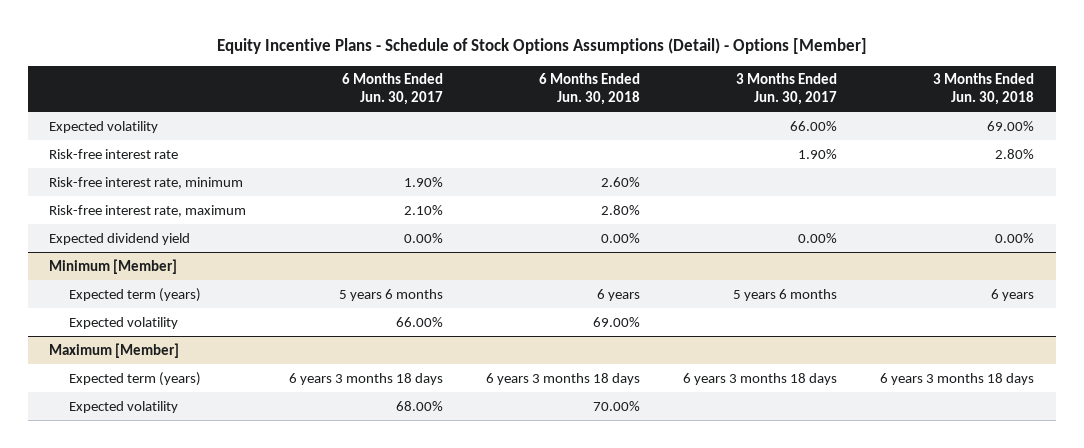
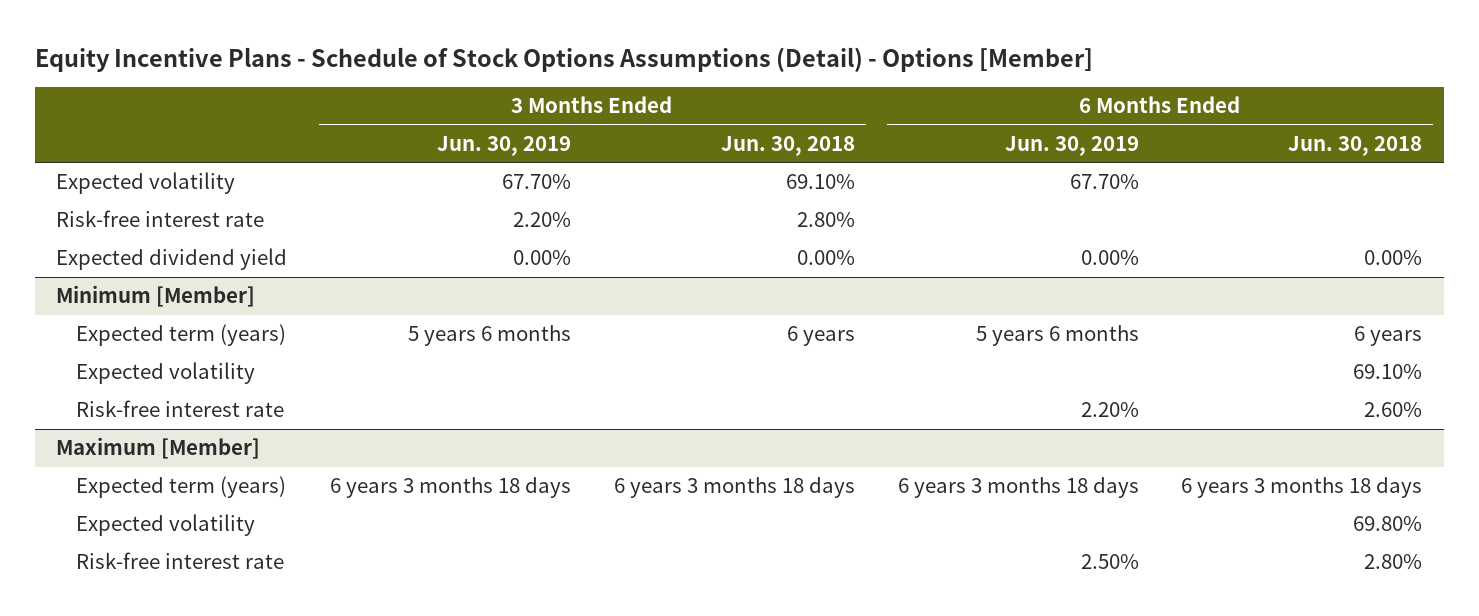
- | 6 Months Ended Jun. 30, 2017 | 6 Months Ended Jun. 30, 2018 | 3 Months Ended Jun. 30, 2017 | 3 Months Ended Jun. 30, 2018
+ | 3 Months Ended Jun. 30, 2019 | 3 Months Ended Jun. 30, 2018 | 6 Months Ended Jun. 30, 2019 | 6 Months Ended Jun. 30, 2018
- Expected volatility | | | 66.00% | 69.00%
+ Expected volatility | 67.70% | 69.10% | 67.70% |
- Risk-free interest rate, minimum | 1.90% | 2.60% | |
- Risk-free interest rate, maximum | 2.10% | 2.80% | |
@ Minimum [Member]
- Expected volatility | 66.00% | 69.00% | |
+ Expected volatility | | | | 69.10%
+ Risk-free interest rate | | | 2.20% | 2.60%
@ Maximum [Member]
- Expected volatility | 68.00% | 70.00% | |
+ Expected volatility | | | | 69.80%
+ Risk-free interest rate | | | 2.50% | 2.80%

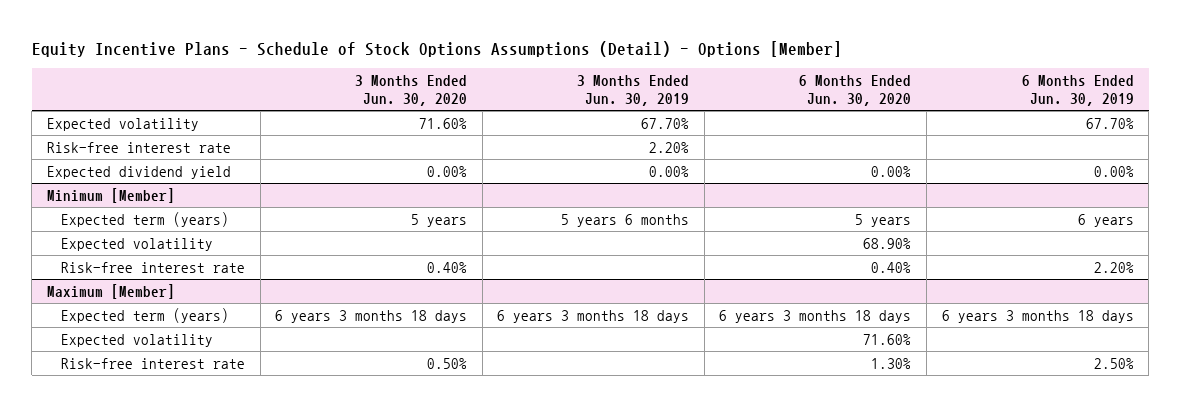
- | 3 Months Ended Jun. 30, 2019 | 3 Months Ended Jun. 30, 2018 | 6 Months Ended Jun. 30, 2019 | 6 Months Ended Jun. 30, 2018
+ | 3 Months Ended Jun. 30, 2020 | 3 Months Ended Jun. 30, 2019 | 6 Months Ended Jun. 30, 2020 | 6 Months Ended Jun. 30, 2019
@ Minimum [Member]
- Expected term (years) | 5 years 6 months | 6 years | 5 years 6 months | 6 years
+ Expected term (years) | 5 years | 5 years 6 months | 5 years | 6 years

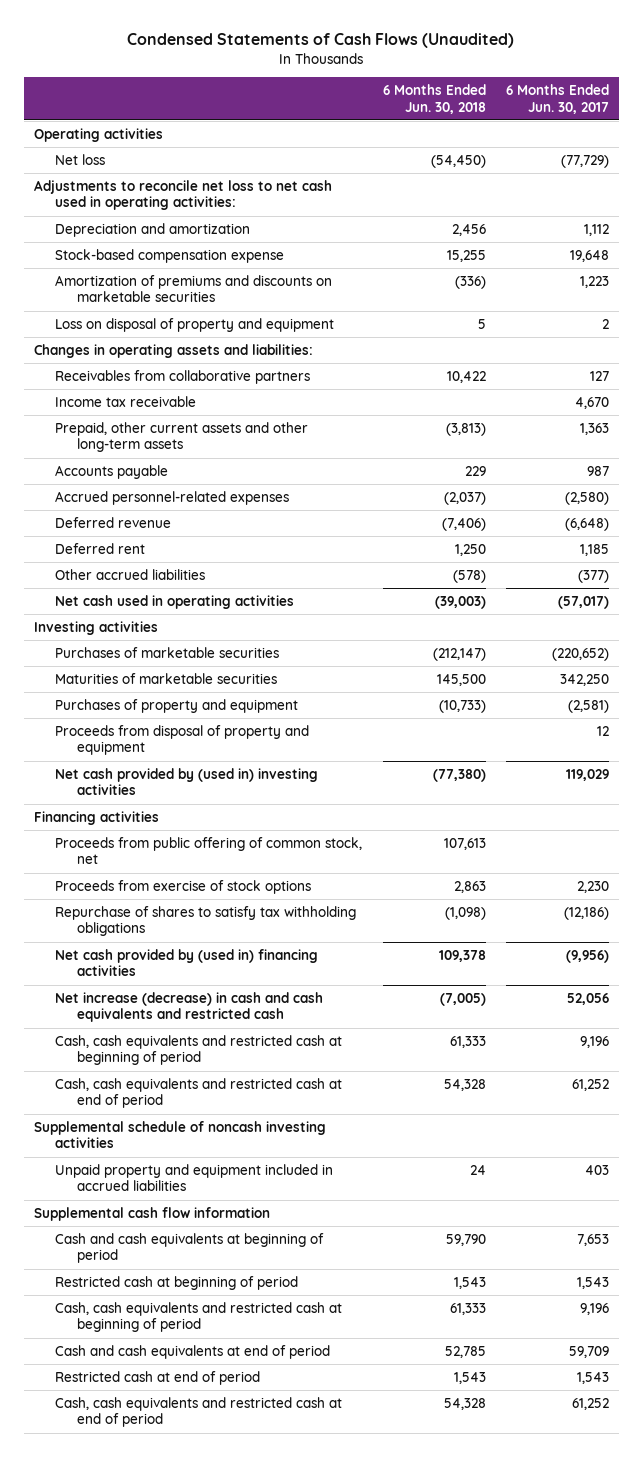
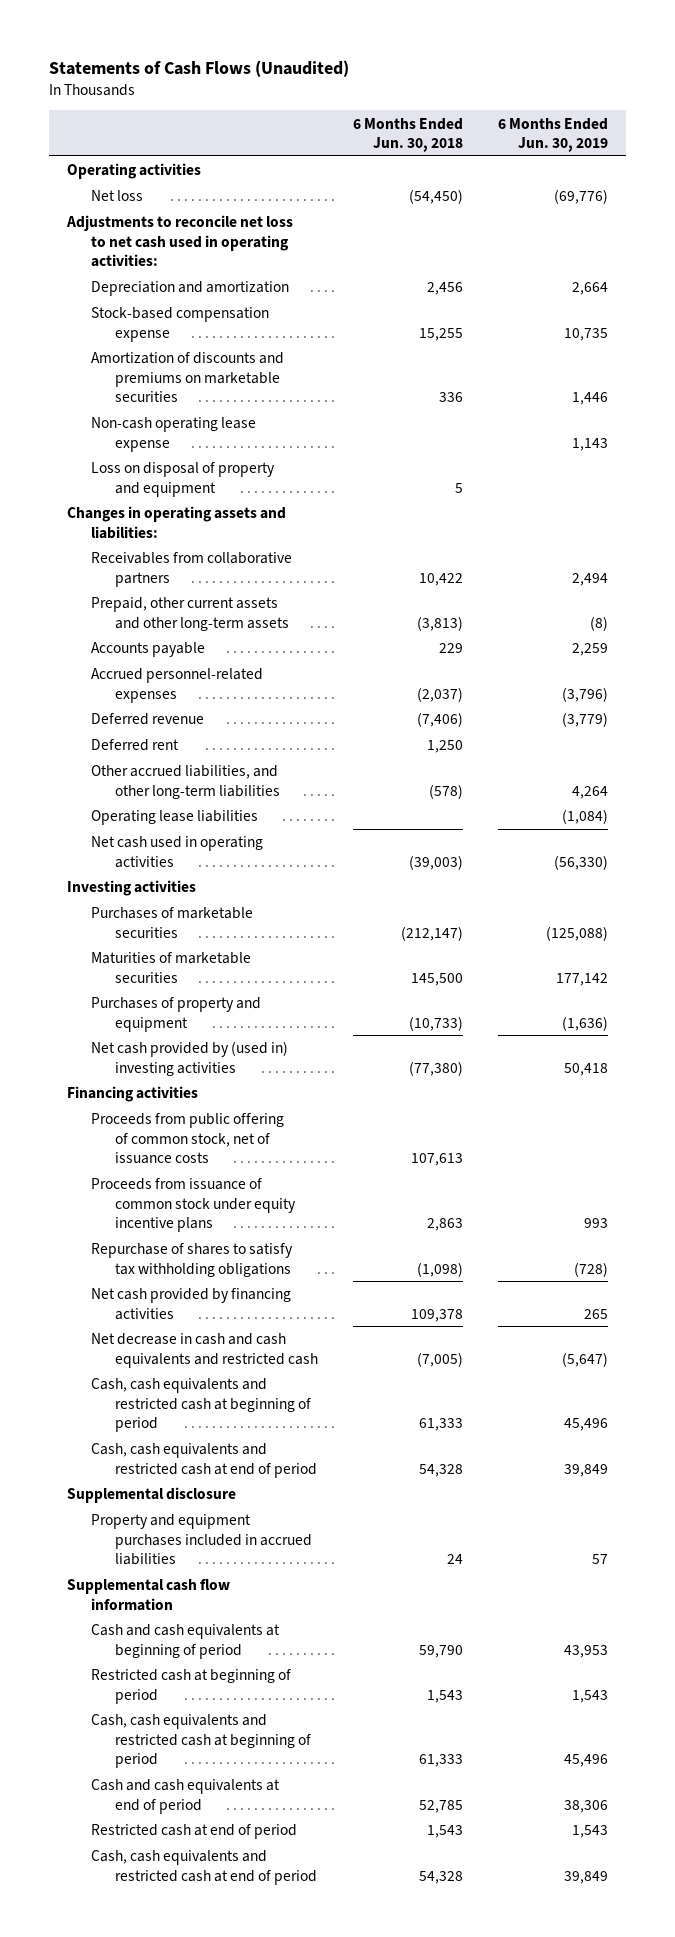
- Condensed Statements of Cash Flows (Unaudited)
+ Statements of Cash Flows (Unaudited)
- | 6 Months Ended Jun. 30, 2018 | 6 Months Ended Jun. 30, 2017
+ | 6 Months Ended Jun. 30, 2018 | 6 Months Ended Jun. 30, 2019
- Amortization of premiums and discounts on marketable securities | (336) | 1,223
+ Amortization of discounts and premiums on marketable securities | 336 | 1,446
+ Non-cash operating lease expense | | 1,143
- Income tax receivable | | 4,670
- Other accrued liabilities | (578) | (377)
+ Other accrued liabilities, and other long-term liabilities | (578) | 4,264
+ Operating lease liabilities | | (1,084)
- Proceeds from disposal of property and equipment | | 12
- Proceeds from public offering of common stock, net | 107,613 |
- Proceeds from exercise of stock options | 2,863 | 2,230
+ Proceeds from public offering of common stock, net of issuance costs | 107,613 |
+ Proceeds from issuance of common stock under equity incentive plans | 2,863 | 993
- Net cash provided by (used in) financing activities | 109,378 | (9,956)
- Net increase (decrease) in cash and cash equivalents and restricted cash | (7,005) | 52,056
+ Net cash provided by financing activities | 109,378 | 265
+ Net decrease in cash and cash equivalents and restricted cash | (7,005) | (5,647)
- Supplemental schedule of noncash investing activities
- Unpaid property and equipment included in accrued liabilities | 24 | 403
+ Supplemental disclosure
+ Property and equipment purchases included in accrued liabilities | 24 | 57

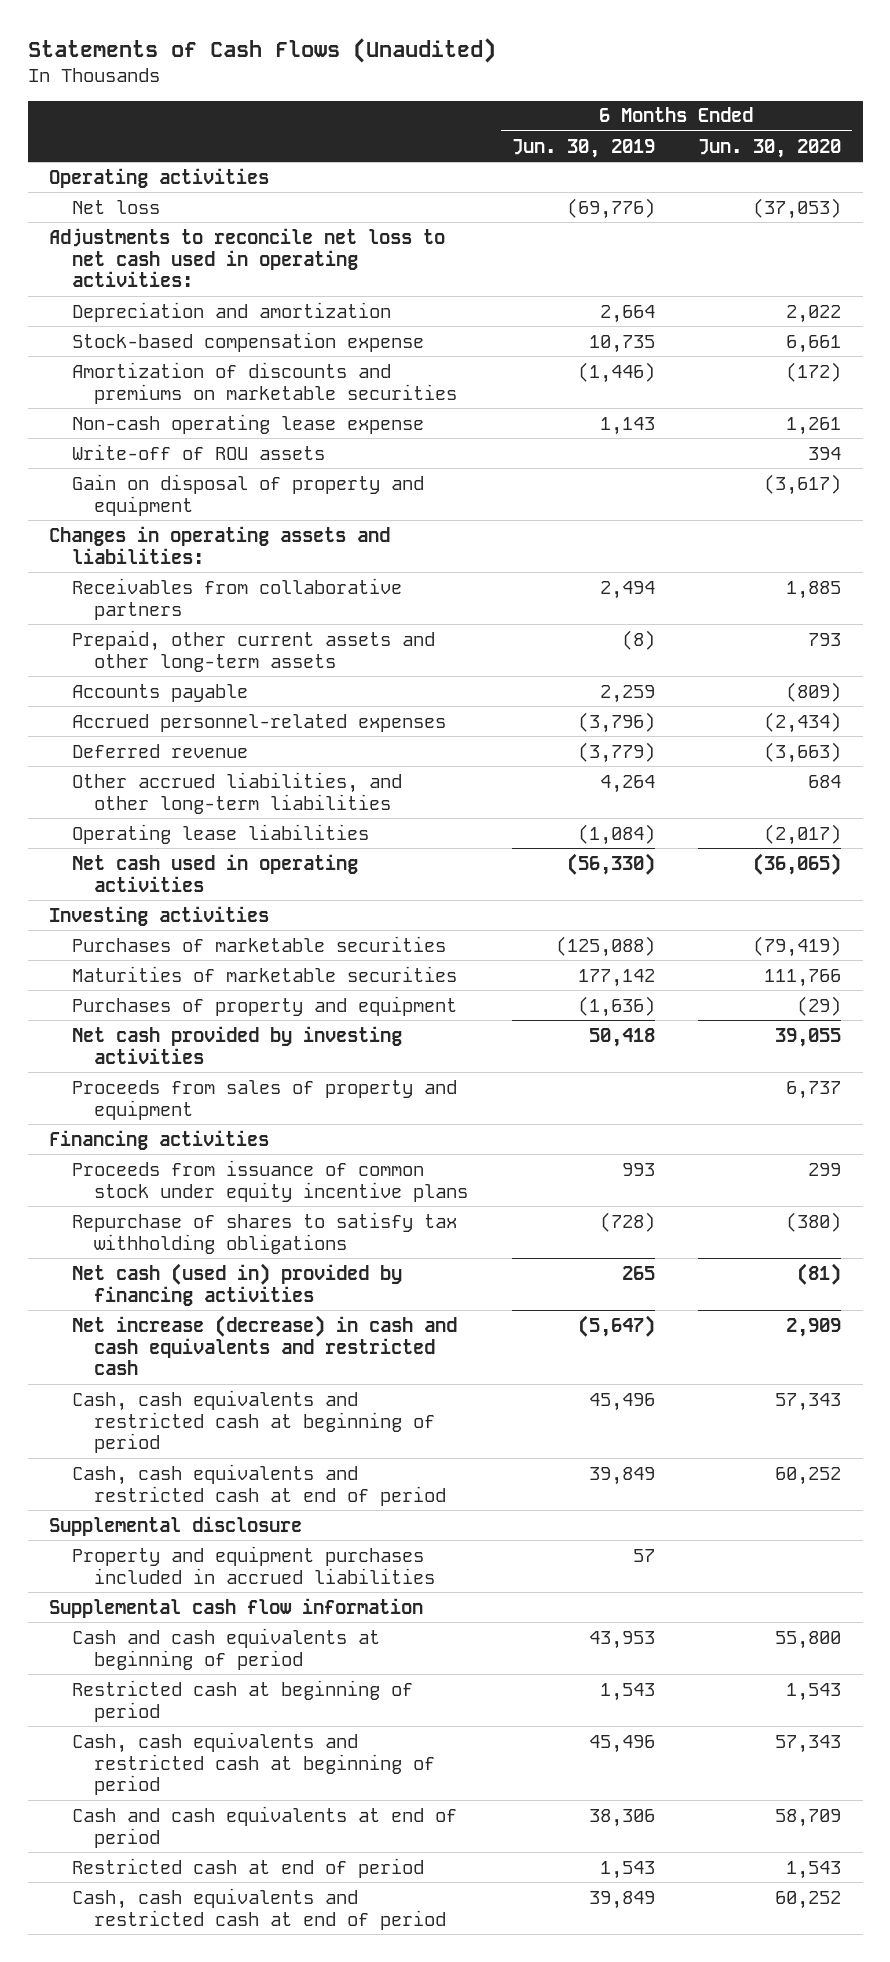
- | 6 Months Ended Jun. 30, 2018 | 6 Months Ended Jun. 30, 2019
+ | 6 Months Ended Jun. 30, 2019 | 6 Months Ended Jun. 30, 2020
- Amortization of discounts and premiums on marketable securities | 336 | 1,446
+ Amortization of discounts and premiums on marketable securities | (1,446) | (172)
- Loss on disposal of property and equipment | 5 |
+ Write-off of ROU assets | | 394
+ Gain on disposal of property and equipment | | (3,617)
- Deferred rent | 1,250 |
- Net cash provided by (used in) investing activities | (77,380) | 50,418
+ Net cash provided by investing activities | 50,418 | 39,055
+ Proceeds from sales of property and equipment | | 6,737
- Proceeds from public offering of common stock, net of issuance costs | 107,613 |
- Net cash provided by financing activities | 109,378 | 265
- Net decrease in cash and cash equivalents and restricted cash | (7,005) | (5,647)
+ Net cash (used in) provided by financing activities | 265 | (81)
+ Net increase (decrease) in cash and cash equivalents and restricted cash | (5,647) | 2,909

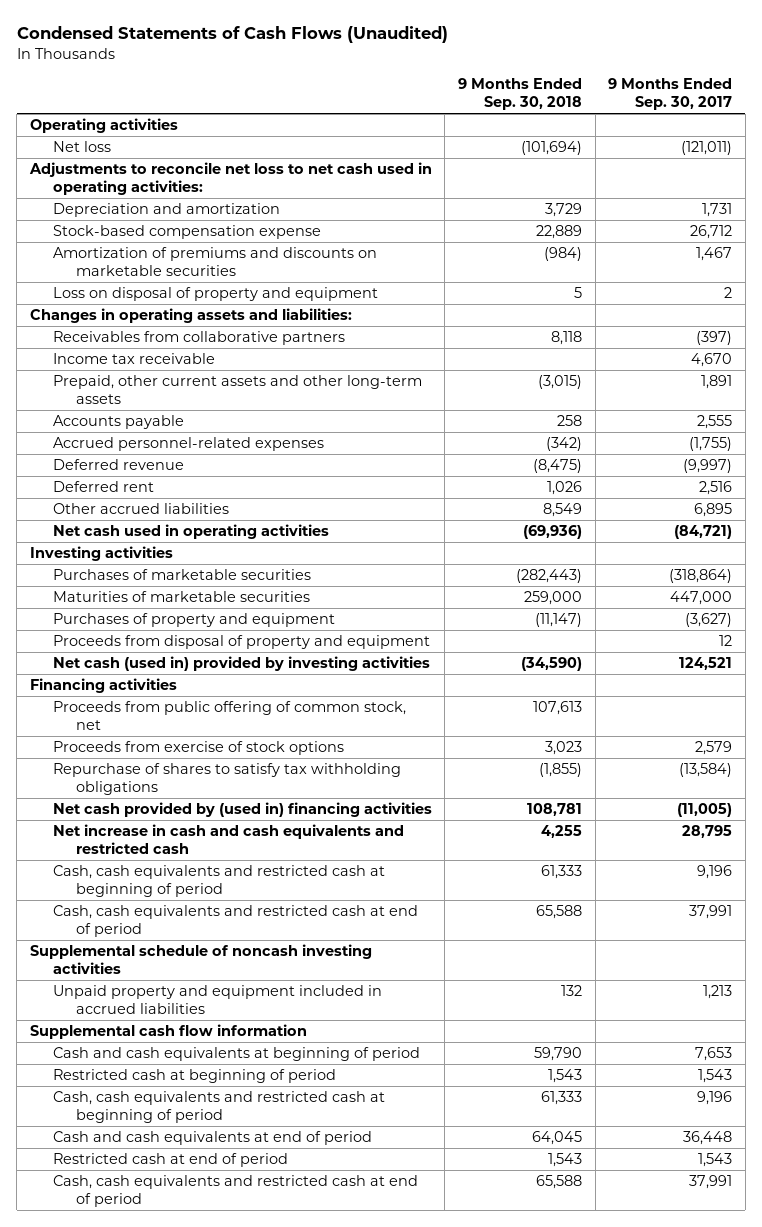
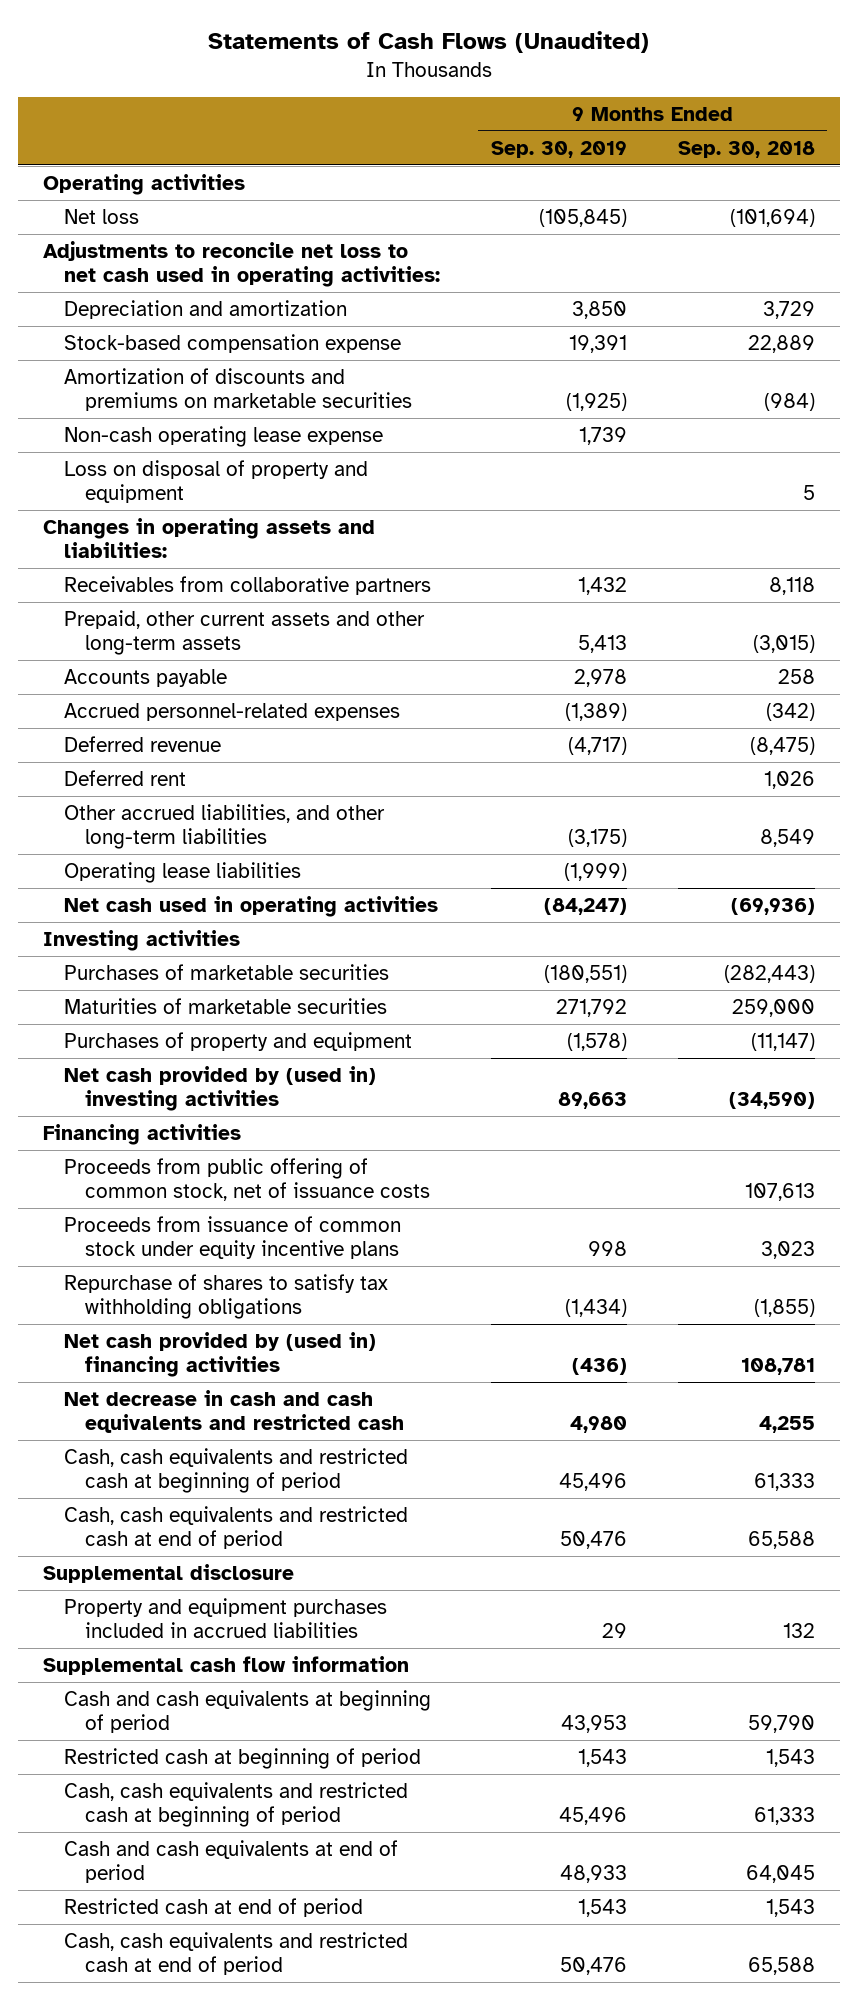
- Condensed Statements of Cash Flows (Unaudited)
+ Statements of Cash Flows (Unaudited)
- | 9 Months Ended Sep. 30, 2018 | 9 Months Ended Sep. 30, 2017
+ | 9 Months Ended Sep. 30, 2019 | 9 Months Ended Sep. 30, 2018
- Amortization of premiums and discounts on marketable securities | (984) | 1,467
+ Amortization of discounts and premiums on marketable securities | (1,925) | (984)
+ Non-cash operating lease expense | 1,739 |
- Income tax receivable | | 4,670
- Other accrued liabilities | 8,549 | 6,895
+ Other accrued liabilities, and other long-term liabilities | (3,175) | 8,549
+ Operating lease liabilities | (1,999) |
- Proceeds from disposal of property and equipment | | 12
- Net cash (used in) provided by investing activities | (34,590) | 124,521
+ Net cash provided by (used in) investing activities | 89,663 | (34,590)
- Proceeds from public offering of common stock, net | 107,613 |
- Proceeds from exercise of stock options | 3,023 | 2,579
+ Proceeds from public offering of common stock, net of issuance costs | | 107,613
+ Proceeds from issuance of common stock under equity incentive plans | 998 | 3,023
- Net increase in cash and cash equivalents and restricted cash | 4,255 | 28,795
+ Net decrease in cash and cash equivalents and restricted cash | 4,980 | 4,255
- Supplemental schedule of noncash investing activities
- Unpaid property and equipment included in accrued liabilities | 132 | 1,213
+ Supplemental disclosure
+ Property and equipment purchases included in accrued liabilities | 29 | 132

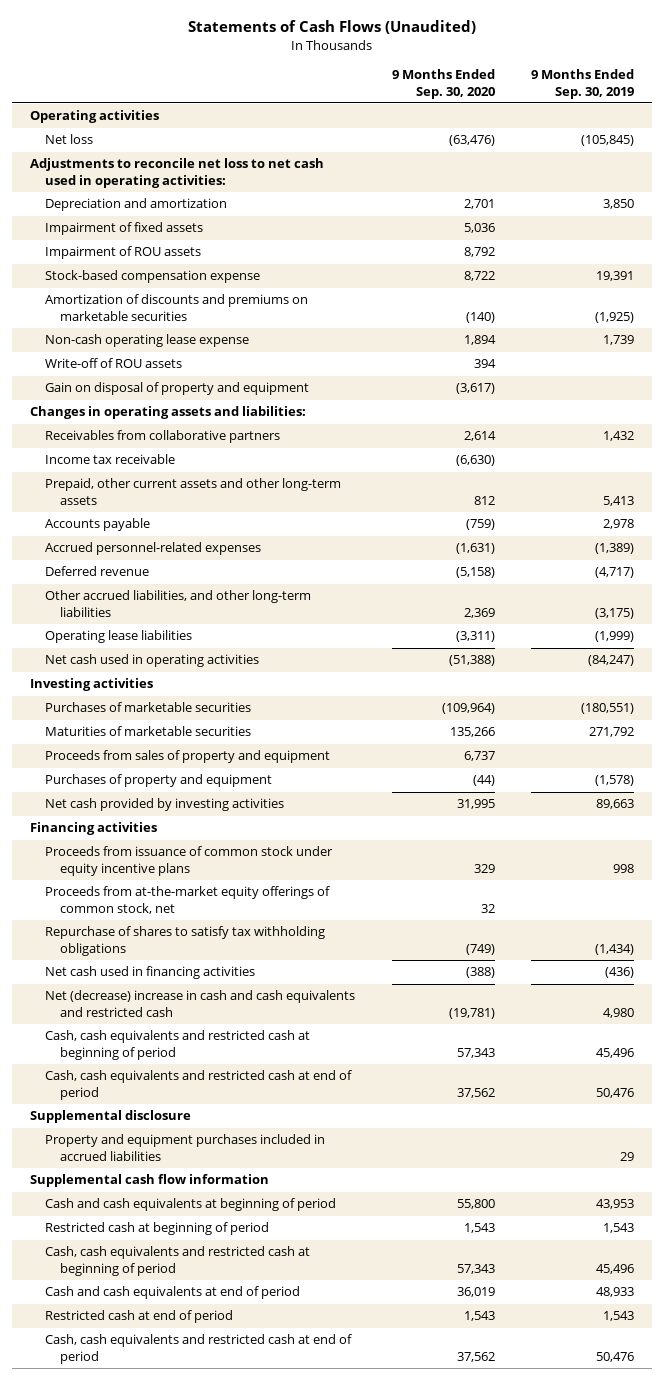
- | 9 Months Ended Sep. 30, 2019 | 9 Months Ended Sep. 30, 2018
+ | 9 Months Ended Sep. 30, 2020 | 9 Months Ended Sep. 30, 2019
+ Impairment of fixed assets | 5,036 |
+ Impairment of ROU assets | 8,792 |
- Loss on disposal of property and equipment | | 5
+ Write-off of ROU assets | 394 |
+ Gain on disposal of property and equipment | (3,617) |
+ Income tax receivable | (6,630) |
- Deferred rent | | 1,026
+ Proceeds from sales of property and equipment | 6,737 |
- Net cash provided by (used in) investing activities | 89,663 | (34,590)
+ Net cash provided by investing activities | 31,995 | 89,663
- Proceeds from public offering of common stock, net of issuance costs | | 107,613
+ Proceeds from at-the-market equity offerings of common stock, net | 32 |
- Net cash provided by (used in) financing activities | (436) | 108,781
- Net decrease in cash and cash equivalents and restricted cash | 4,980 | 4,255
+ Net cash used in financing activities | (388) | (436)
+ Net (decrease) increase in cash and cash equivalents and restricted cash | (19,781) | 4,980

